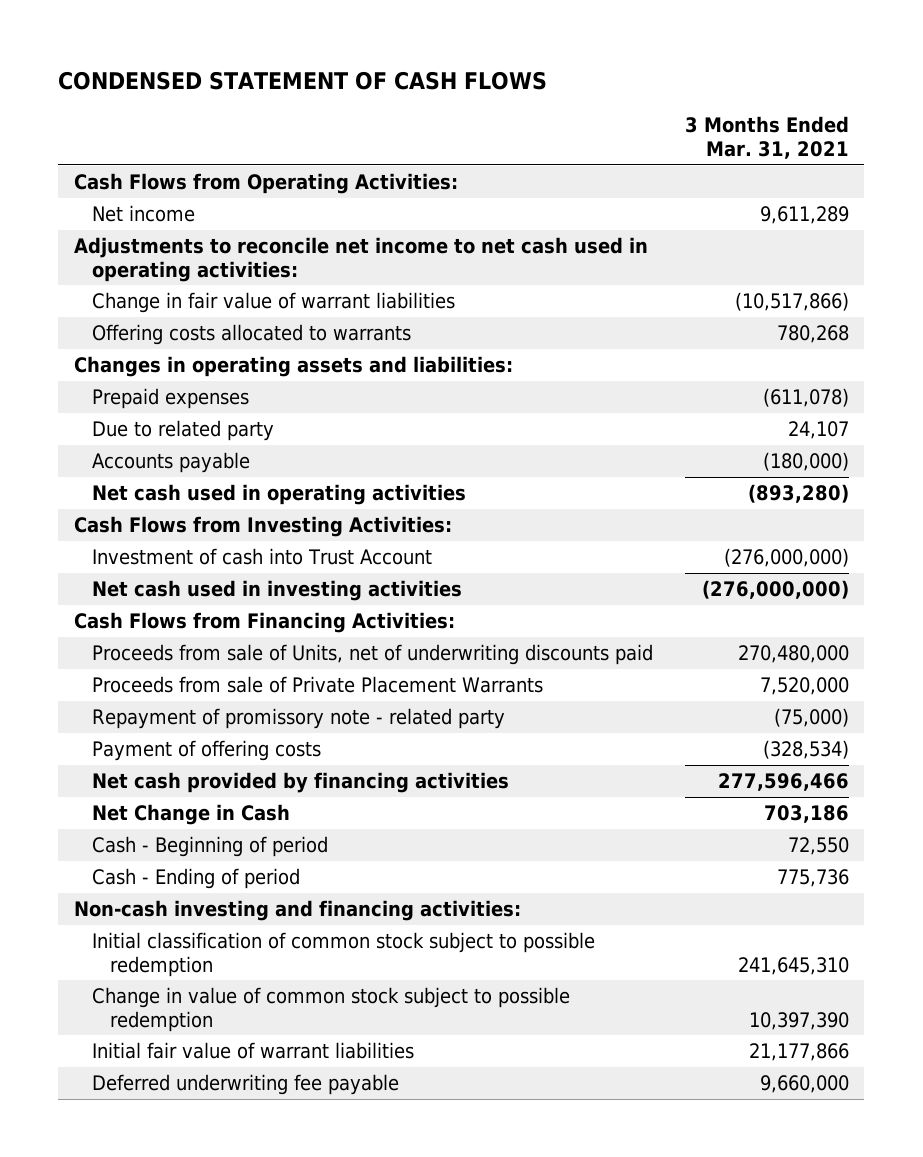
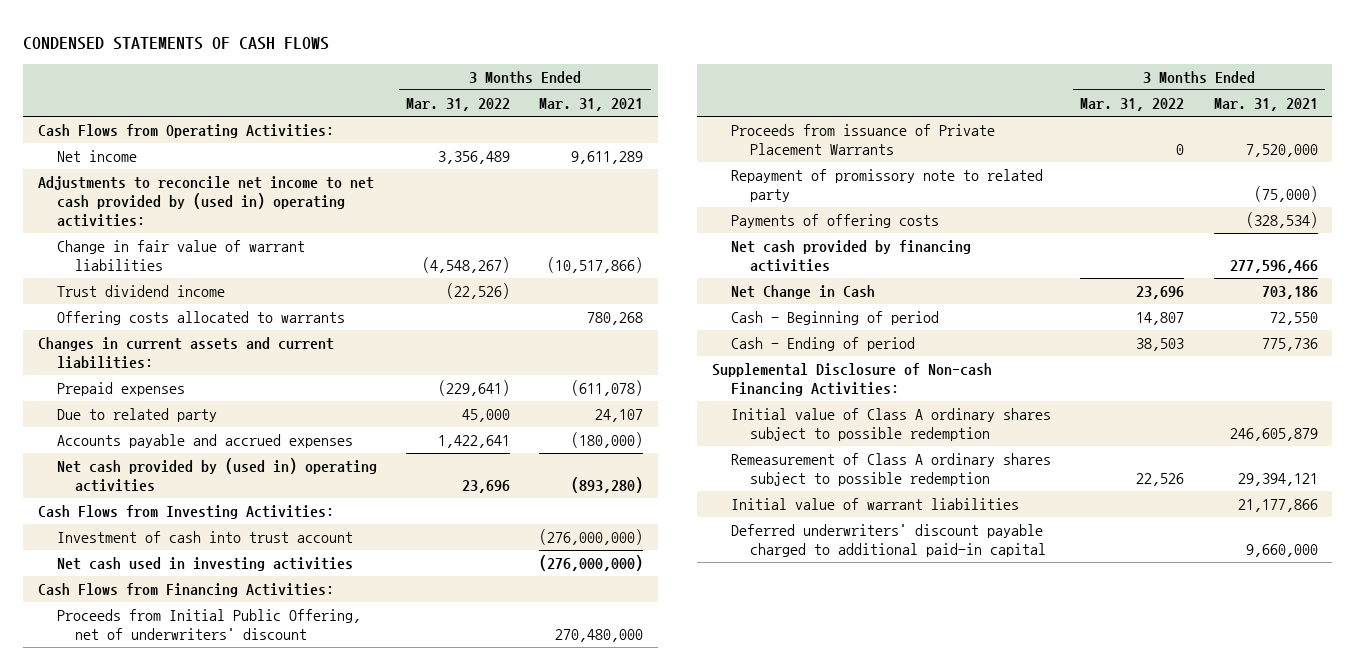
- CONDENSED STATEMENT OF CASH FLOWS
+ CONDENSED STATEMENTS OF CASH FLOWS
- | 3 Months Ended Mar. 31, 2021
+ | 3 Months Ended Mar. 31, 2022 | 3 Months Ended Mar. 31, 2021
- Adjustments to reconcile net income to net cash used in operating activities:
+ Adjustments to reconcile net income to net cash provided by (used in) operating activities:
+ Trust dividend income | (22,526) |
- Changes in operating assets and liabilities:
+ Changes in current assets and current liabilities:
- Accounts payable | (180,000)
- Net cash used in operating activities | (893,280)
+ Accounts payable and accrued expenses | 1,422,641 | (180,000)
+ Net cash provided by (used in) operating activities | 23,696 | (893,280)
- Investment of cash into Trust Account | (276,000,000)
+ Investment of cash into trust account | | (276,000,000)
- Proceeds from sale of Units, net of underwriting discounts paid | 270,480,000
- Proceeds from sale of Private Placement Warrants | 7,520,000
- Repayment of promissory note - related party | (75,000)
- Payment of offering costs | (328,534)
+ Proceeds from Initial Public Offering, net of underwriters' discount | | 270,480,000
+ Proceeds from issuance of Private Placement Warrants | 0 | 7,520,000
+ Repayment of promissory note to related party | | (75,000)
+ Payments of offering costs | | (328,534)
- Non-cash investing and financing activities:
- Initial classification of common stock subject to possible redemption | 241,645,310
- Change in value of common stock subject to possible redemption | 10,397,390
- Initial fair value of warrant liabilities | 21,177,866
- Deferred underwriting fee payable | 9,660,000
+ Supplemental Disclosure of Non-cash Financing Activities:
+ Initial value of Class A ordinary shares subject to possible redemption | | 246,605,879
+ Remeasurement of Class A ordinary shares subject to possible redemption | 22,526 | 29,394,121
+ Initial value of warrant liabilities | | 21,177,866
+ Deferred underwriters' discount payable charged to additional paid-in capital | | 9,660,000

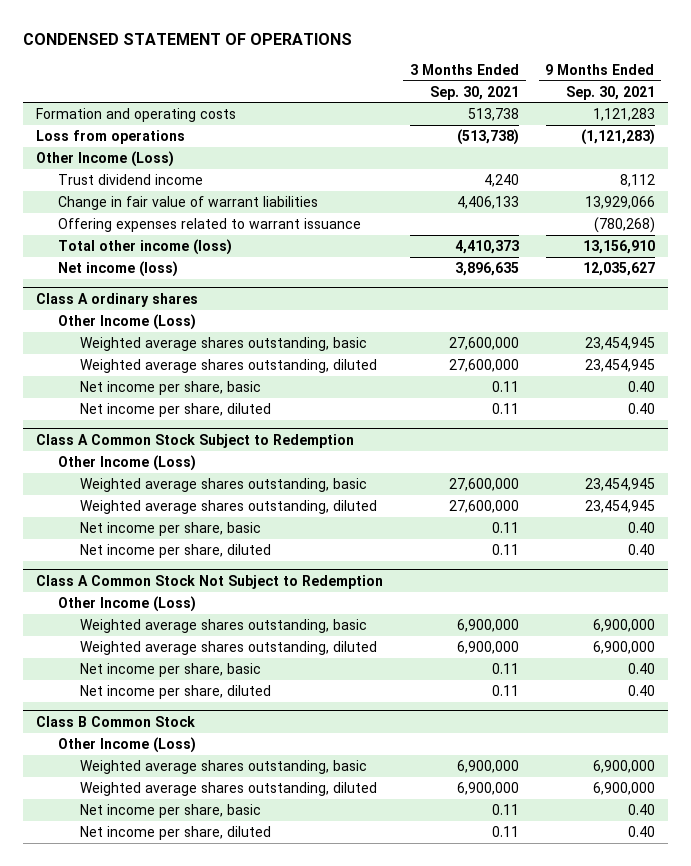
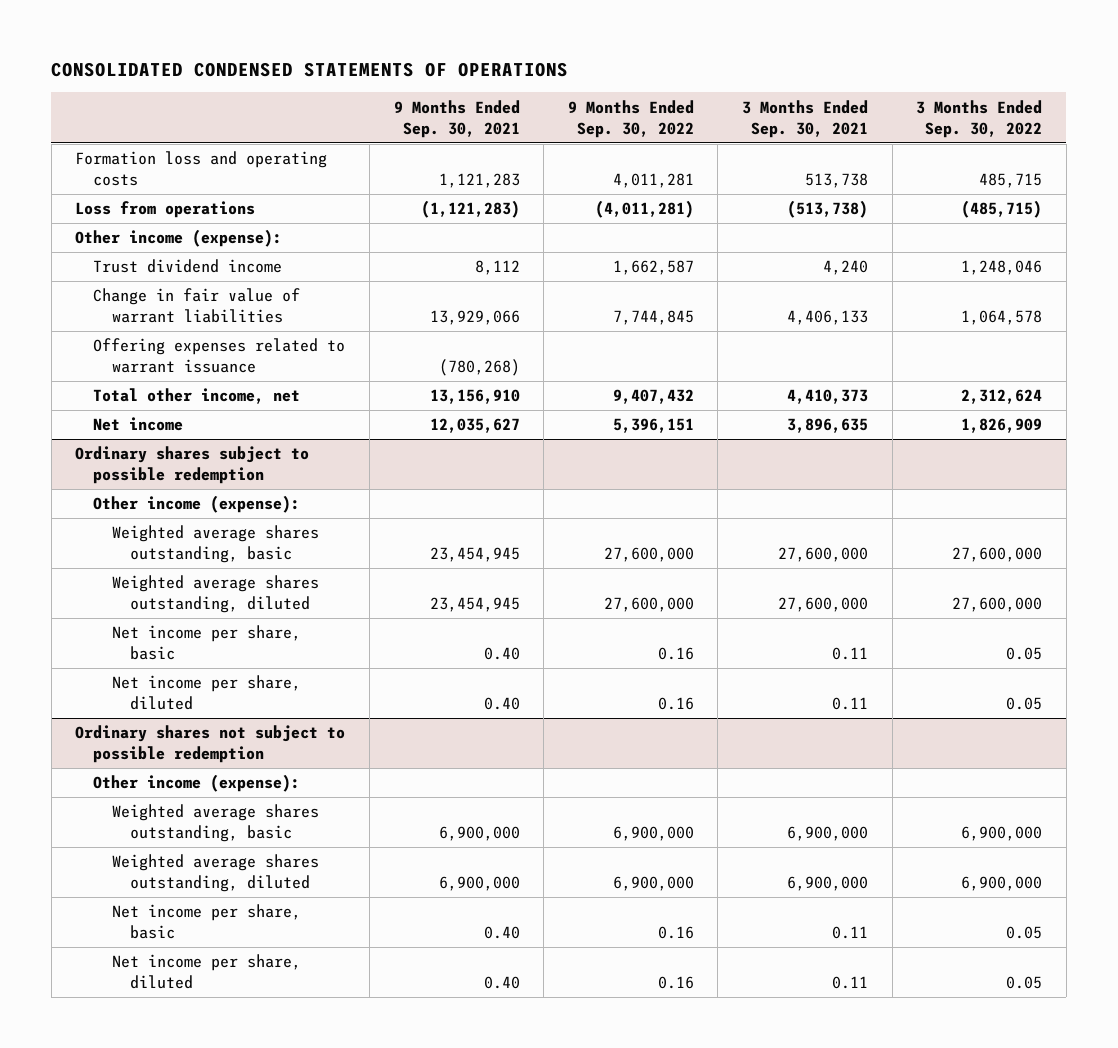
- CONDENSED STATEMENT OF OPERATIONS
+ CONSOLIDATED CONDENSED STATEMENTS OF OPERATIONS
- | 3 Months Ended Sep. 30, 2021 | 9 Months Ended Sep. 30, 2021
+ | 9 Months Ended Sep. 30, 2021 | 9 Months Ended Sep. 30, 2022 | 3 Months Ended Sep. 30, 2021 | 3 Months Ended Sep. 30, 2022
- Formation and operating costs | 513,738 | 1,121,283
+ Formation loss and operating costs | 1,121,283 | 4,011,281 | 513,738 | 485,715
- Other Income (Loss)
+ Other income (expense):
- Total other income (loss) | 4,410,373 | 13,156,910
- Net income (loss) | 3,896,635 | 12,035,627
- Class A ordinary shares
- Other Income (Loss)
- Weighted average shares outstanding, basic | 27,600,000 | 23,454,945
- Weighted average shares outstanding, diluted | 27,600,000 | 23,454,945
- Net income per share, basic | 0.11 | 0.40
- Net income per share, diluted | 0.11 | 0.40
- Class A Common Stock Subject to Redemption
- Other Income (Loss)
+ Total other income, net | 13,156,910 | 9,407,432 | 4,410,373 | 2,312,624
+ Net income | 12,035,627 | 5,396,151 | 3,896,635 | 1,826,909
+ Ordinary shares subject to possible redemption
+ Other income (expense):
- Class A Common Stock Not Subject to Redemption
- Other Income (Loss)
- Weighted average shares outstanding, basic | 6,900,000 | 6,900,000
- Weighted average shares outstanding, diluted | 6,900,000 | 6,900,000
- Net income per share, basic | 0.11 | 0.40
- Net income per share, diluted | 0.11 | 0.40
- Class B Common Stock
- Other Income (Loss)
+ Ordinary shares not subject to possible redemption
+ Other income (expense):

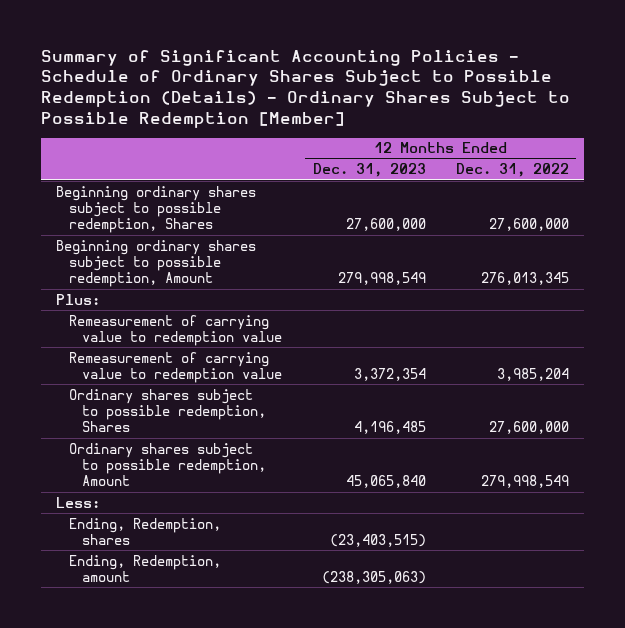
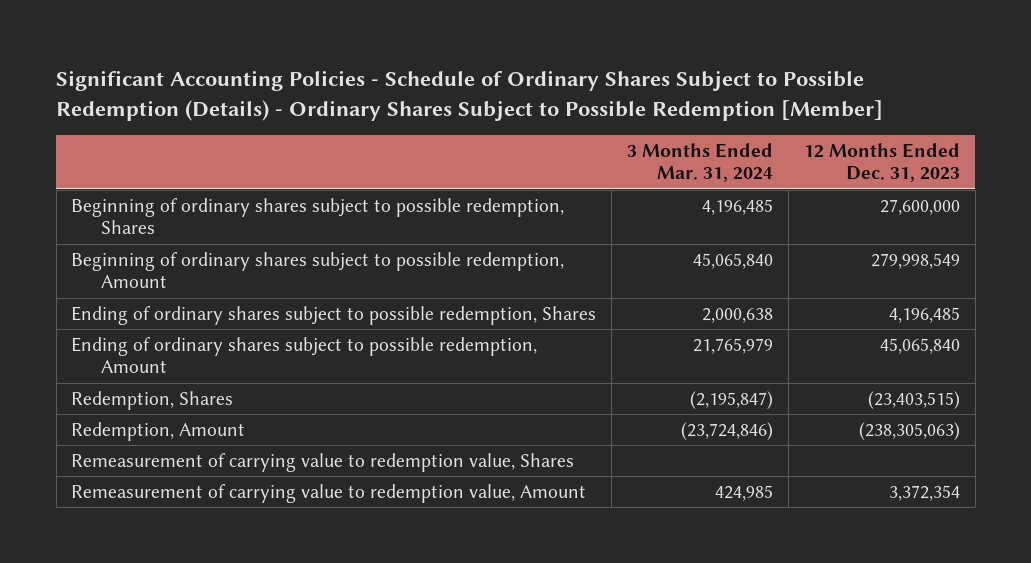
- Summary of Significant Accounting Policies - Schedule of Ordinary Shares Subject to Possible Redemption (Details) - Ordinary Shares Subject to Possible Redemption [Member]
+ Significant Accounting Policies - Schedule of Ordinary Shares Subject to Possible Redemption (Details) - Ordinary Shares Subject to Possible Redemption [Member]
- | 12 Months Ended Dec. 31, 2023 | 12 Months Ended Dec. 31, 2022
+ | 3 Months Ended Mar. 31, 2024 | 12 Months Ended Dec. 31, 2023
- Beginning ordinary shares subject to possible redemption, Shares | 27,600,000 | 27,600,000
- Beginning ordinary shares subject to possible redemption, Amount | 279,998,549 | 276,013,345
- Plus:
- Remeasurement of carrying value to redemption value
- Remeasurement of carrying value to redemption value | 3,372,354 | 3,985,204
- Ordinary shares subject to possible redemption, Shares | 4,196,485 | 27,600,000
- Ordinary shares subject to possible redemption, Amount | 45,065,840 | 279,998,549
- Less:
- Ending, Redemption, shares | (23,403,515) |
- Ending, Redemption, amount | (238,305,063) |
+ Beginning of ordinary shares subject to possible redemption, Shares | 4,196,485 | 27,600,000
+ Beginning of ordinary shares subject to possible redemption, Amount | 45,065,840 | 279,998,549
+ Ending of ordinary shares subject to possible redemption, Shares | 2,000,638 | 4,196,485
+ Ending of ordinary shares subject to possible redemption, Amount | 21,765,979 | 45,065,840
+ Redemption, Shares | (2,195,847) | (23,403,515)
+ Redemption, Amount | (23,724,846) | (238,305,063)
+ Remeasurement of carrying value to redemption value, Shares
+ Remeasurement of carrying value to redemption value, Amount | 424,985 | 3,372,354

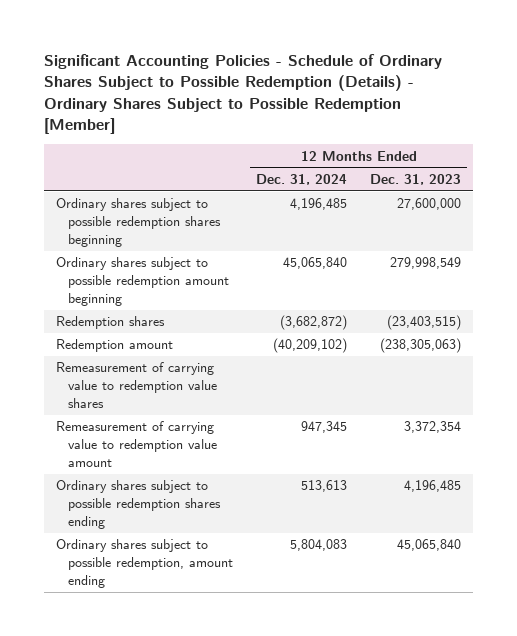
- | 3 Months Ended Mar. 31, 2024 | 12 Months Ended Dec. 31, 2023
+ | 12 Months Ended Dec. 31, 2024 | 12 Months Ended Dec. 31, 2023
- Beginning of ordinary shares subject to possible redemption, Shares | 4,196,485 | 27,600,000
- Beginning of ordinary shares subject to possible redemption, Amount | 45,065,840 | 279,998,549
- Ending of ordinary shares subject to possible redemption, Shares | 2,000,638 | 4,196,485
- Ending of ordinary shares subject to possible redemption, Amount | 21,765,979 | 45,065,840
- Redemption, Shares | (2,195,847) | (23,403,515)
- Redemption, Amount | (23,724,846) | (238,305,063)
- Remeasurement of carrying value to redemption value, Shares
- Remeasurement of carrying value to redemption value, Amount | 424,985 | 3,372,354
+ Ordinary shares subject to possible redemption shares beginning | 4,196,485 | 27,600,000
+ Ordinary shares subject to possible redemption amount beginning | 45,065,840 | 279,998,549
+ Redemption shares | (3,682,872) | (23,403,515)
+ Redemption amount | (40,209,102) | (238,305,063)
+ Remeasurement of carrying value to redemption value shares
+ Remeasurement of carrying value to redemption value amount | 947,345 | 3,372,354
+ Ordinary shares subject to possible redemption shares ending | 513,613 | 4,196,485
+ Ordinary shares subject to possible redemption, amount ending | 5,804,083 | 45,065,840

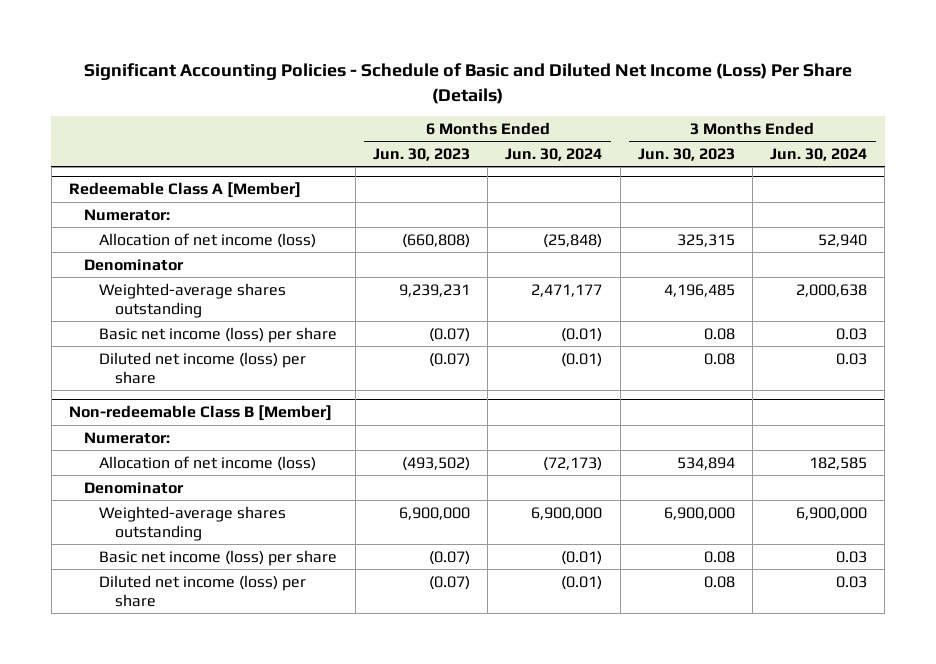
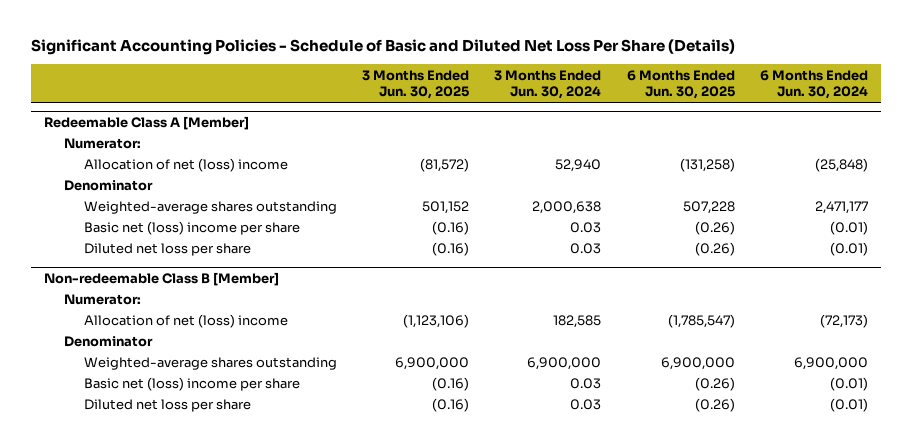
- Significant Accounting Policies - Schedule of Basic and Diluted Net Income (Loss) Per Share (Details)
+ Significant Accounting Policies - Schedule of Basic and Diluted Net Loss Per Share (Details)
- | 6 Months Ended Jun. 30, 2023 | 6 Months Ended Jun. 30, 2024 | 3 Months Ended Jun. 30, 2023 | 3 Months Ended Jun. 30, 2024
+ | 3 Months Ended Jun. 30, 2025 | 3 Months Ended Jun. 30, 2024 | 6 Months Ended Jun. 30, 2025 | 6 Months Ended Jun. 30, 2024
@ Redeemable Class A [Member]
- Allocation of net income (loss) | (660,808) | (25,848) | 325,315 | 52,940
+ Allocation of net (loss) income | (81,572) | 52,940 | (131,258) | (25,848)
- Basic net income (loss) per share | (0.07) | (0.01) | 0.08 | 0.03
- Diluted net income (loss) per share | (0.07) | (0.01) | 0.08 | 0.03
+ Basic net (loss) income per share | (0.16) | 0.03 | (0.26) | (0.01)
+ Diluted net loss per share | (0.16) | 0.03 | (0.26) | (0.01)
@ Non-redeemable Class B [Member]
- Allocation of net income (loss) | (493,502) | (72,173) | 534,894 | 182,585
+ Allocation of net (loss) income | (1,123,106) | 182,585 | (1,785,547) | (72,173)
- Basic net income (loss) per share | (0.07) | (0.01) | 0.08 | 0.03
- Diluted net income (loss) per share | (0.07) | (0.01) | 0.08 | 0.03
+ Basic net (loss) income per share | (0.16) | 0.03 | (0.26) | (0.01)
+ Diluted net loss per share | (0.16) | 0.03 | (0.26) | (0.01)

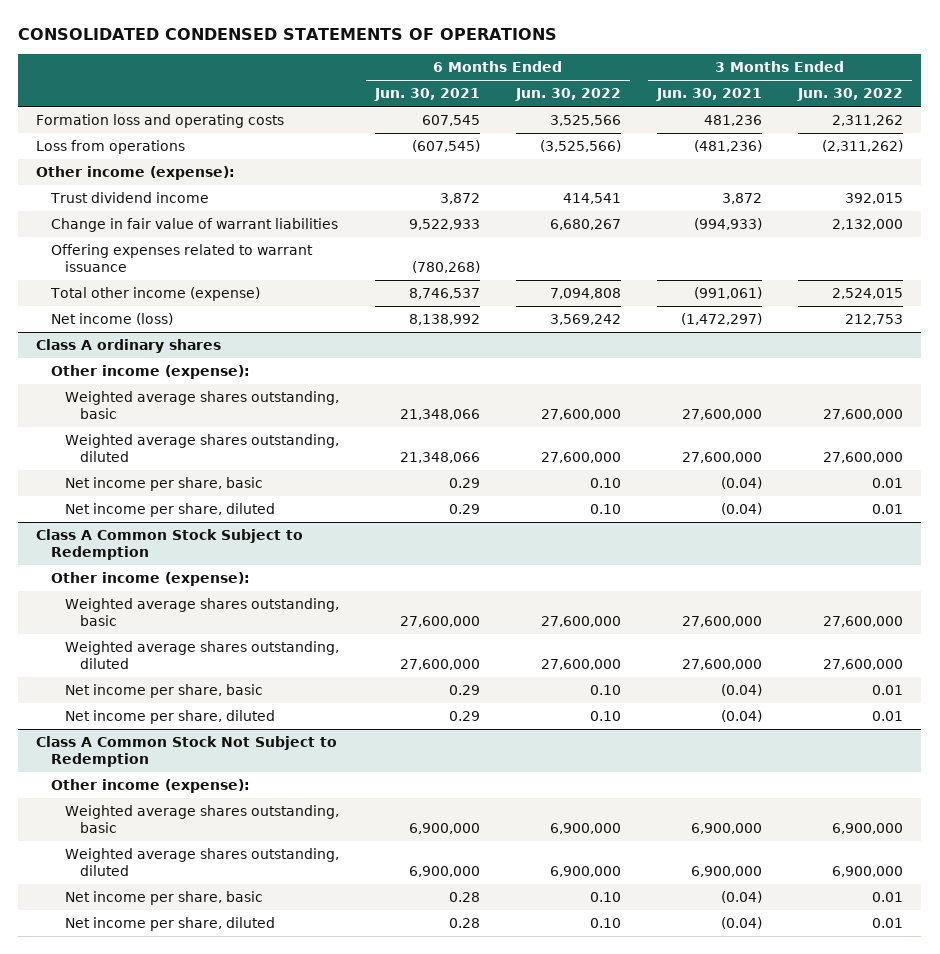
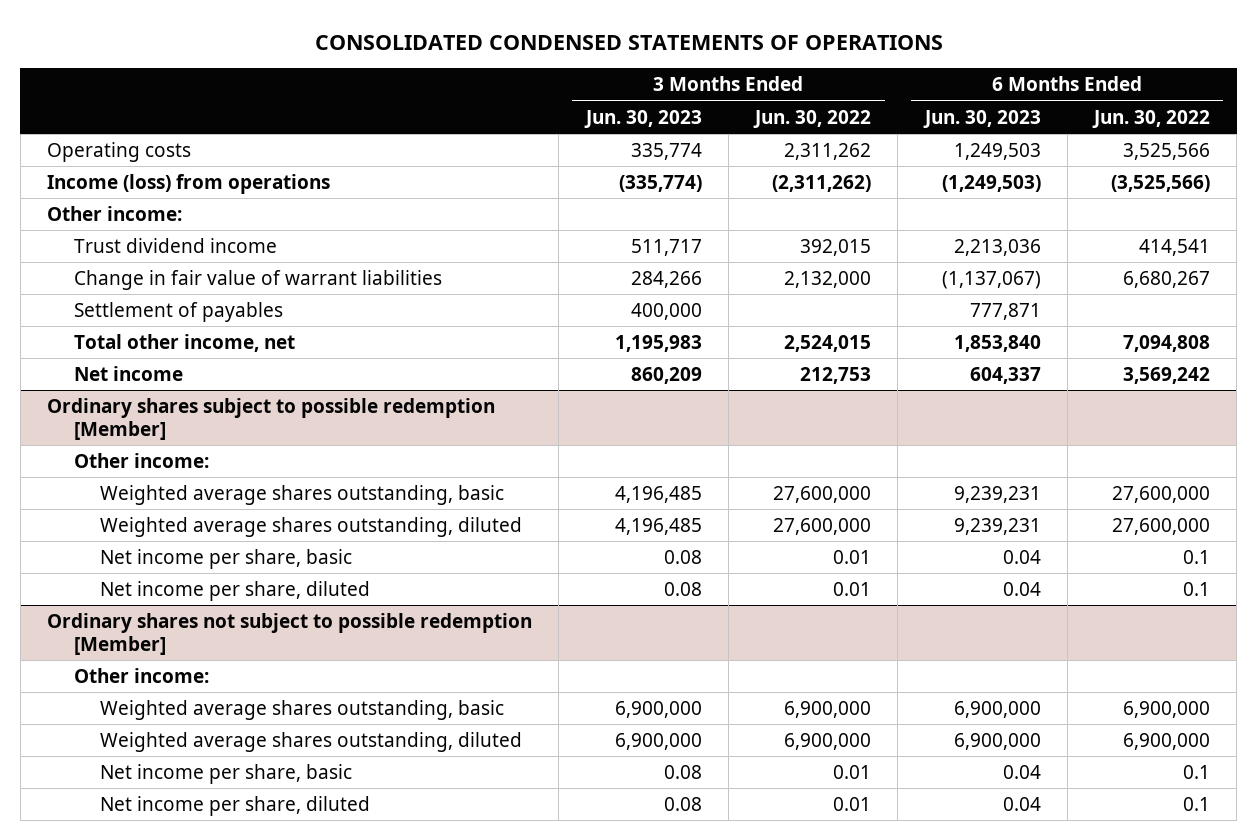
- | 6 Months Ended Jun. 30, 2021 | 6 Months Ended Jun. 30, 2022 | 3 Months Ended Jun. 30, 2021 | 3 Months Ended Jun. 30, 2022
+ | 3 Months Ended Jun. 30, 2023 | 3 Months Ended Jun. 30, 2022 | 6 Months Ended Jun. 30, 2023 | 6 Months Ended Jun. 30, 2022
- Formation loss and operating costs | 607,545 | 3,525,566 | 481,236 | 2,311,262
- Loss from operations | (607,545) | (3,525,566) | (481,236) | (2,311,262)
- Other income (expense):
+ Operating costs | 335,774 | 2,311,262 | 1,249,503 | 3,525,566
+ Income (loss) from operations | (335,774) | (2,311,262) | (1,249,503) | (3,525,566)
+ Other income:
- Offering expenses related to warrant issuance | (780,268) | | |
- Total other income (expense) | 8,746,537 | 7,094,808 | (991,061) | 2,524,015
- Net income (loss) | 8,138,992 | 3,569,242 | (1,472,297) | 212,753
- Class A ordinary shares
- Other income (expense):
- Weighted average shares outstanding, basic | 21,348,066 | 27,600,000 | 27,600,000 | 27,600,000
- Weighted average shares outstanding, diluted | 21,348,066 | 27,600,000 | 27,600,000 | 27,600,000
- Net income per share, basic | 0.29 | 0.10 | (0.04) | 0.01
- Net income per share, diluted | 0.29 | 0.10 | (0.04) | 0.01
- Class A Common Stock Subject to Redemption
- Other income (expense):
+ Settlement of payables | 400,000 | | 777,871 |
+ Total other income, net | 1,195,983 | 2,524,015 | 1,853,840 | 7,094,808
+ Net income | 860,209 | 212,753 | 604,337 | 3,569,242
+ Ordinary shares subject to possible redemption [Member]
+ Other income:
- Net income per share, basic | 0.29 | 0.10 | (0.04) | 0.01
- Net income per share, diluted | 0.29 | 0.10 | (0.04) | 0.01
- Class A Common Stock Not Subject to Redemption
- Other income (expense):
+ Net income per share, basic | 0.08 | 0.01 | 0.04 | 0.1
+ Net income per share, diluted | 0.08 | 0.01 | 0.04 | 0.1
+ Ordinary shares not subject to possible redemption [Member]
+ Other income:
- Net income per share, basic | 0.28 | 0.10 | (0.04) | 0.01
- Net income per share, diluted | 0.28 | 0.10 | (0.04) | 0.01
+ Net income per share, basic | 0.08 | 0.01 | 0.04 | 0.1
+ Net income per share, diluted | 0.08 | 0.01 | 0.04 | 0.1

